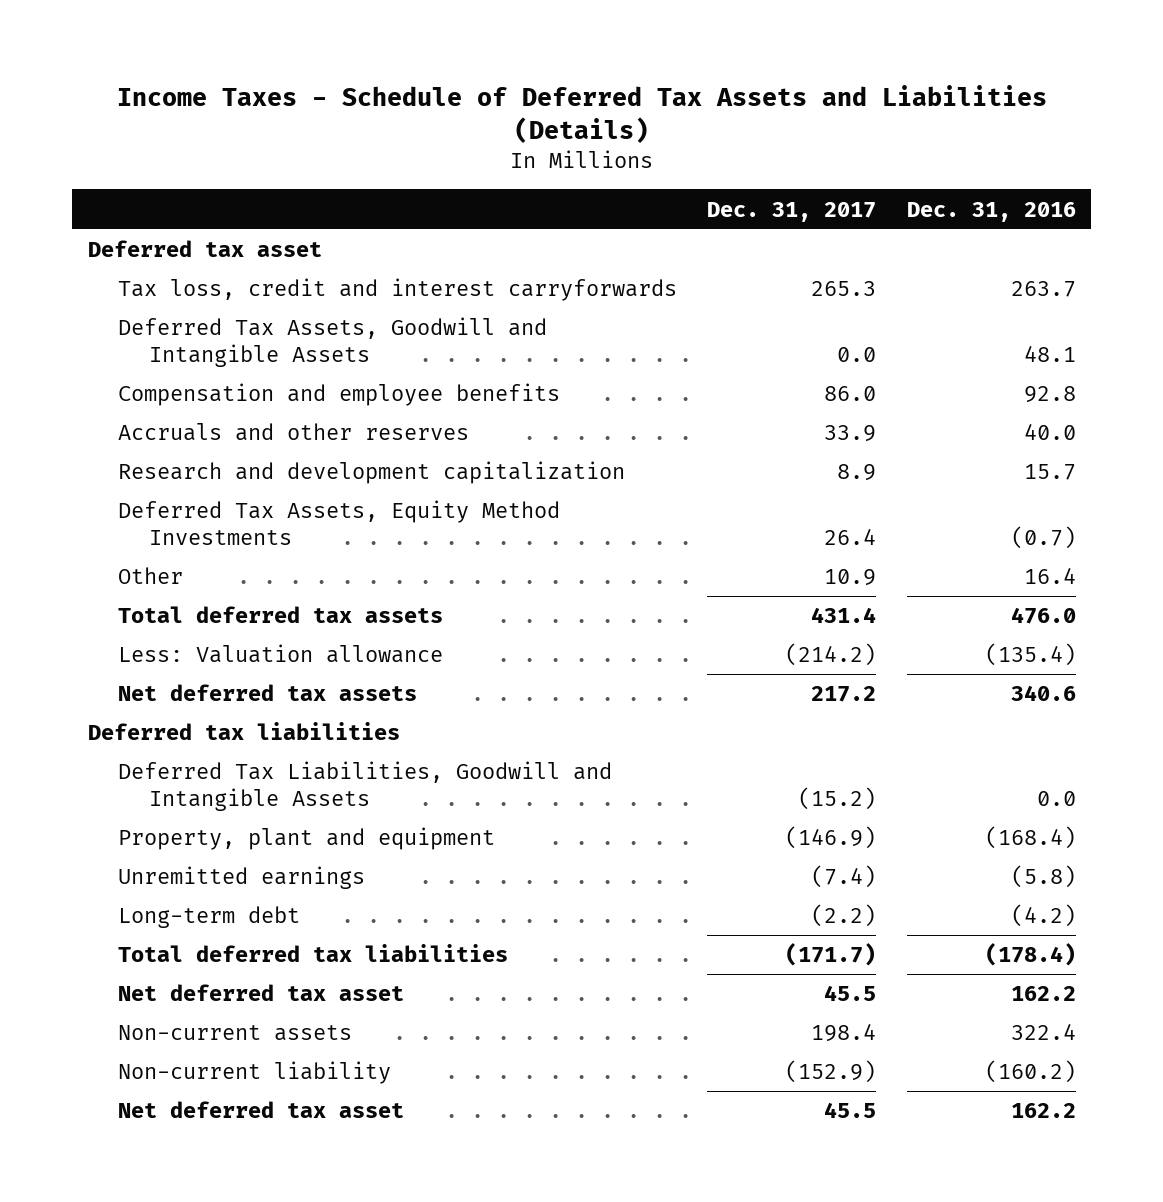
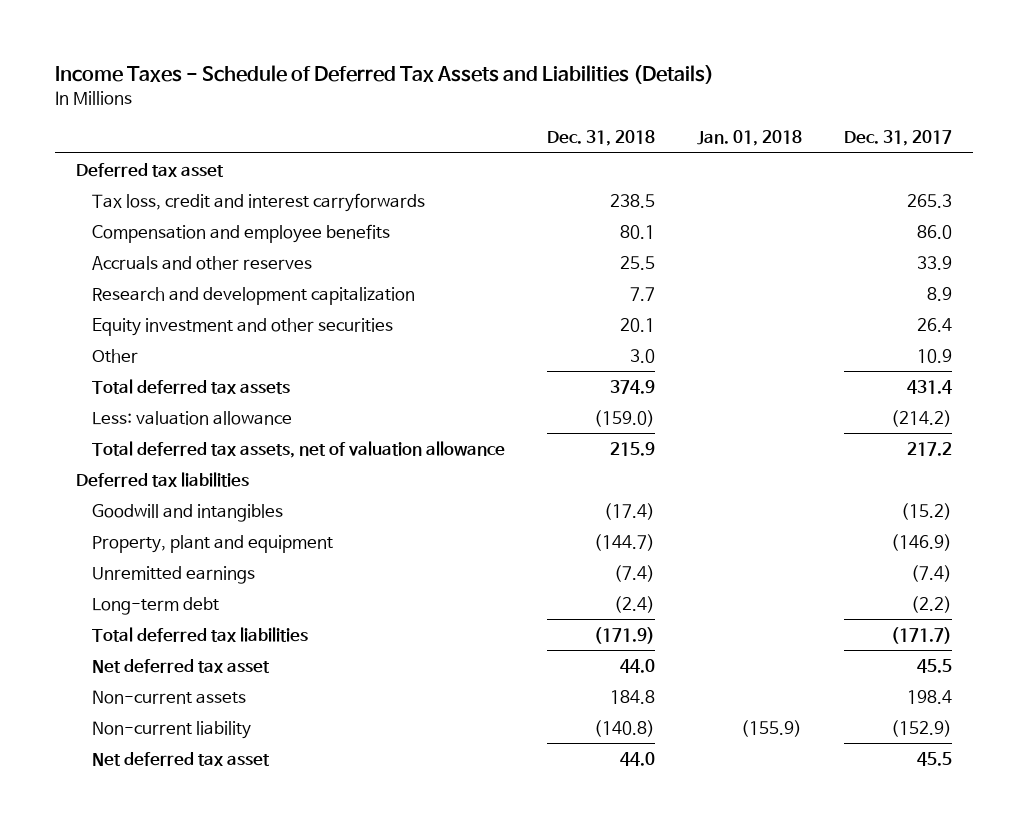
- | Dec. 31, 2017 | Dec. 31, 2016
+ | Dec. 31, 2018 | Jan. 01, 2018 | Dec. 31, 2017
- Deferred Tax Assets, Goodwill and Intangible Assets | 0.0 | 48.1
- Deferred Tax Assets, Equity Method Investments | 26.4 | (0.7)
+ Equity investment and other securities | 20.1 | | 26.4
- Less: Valuation allowance | (214.2) | (135.4)
- Net deferred tax assets | 217.2 | 340.6
+ Less: valuation allowance | (159.0) | | (214.2)
+ Total deferred tax assets, net of valuation allowance | 215.9 | | 217.2
- Deferred Tax Liabilities, Goodwill and Intangible Assets | (15.2) | 0.0
+ Goodwill and intangibles | (17.4) | | (15.2)

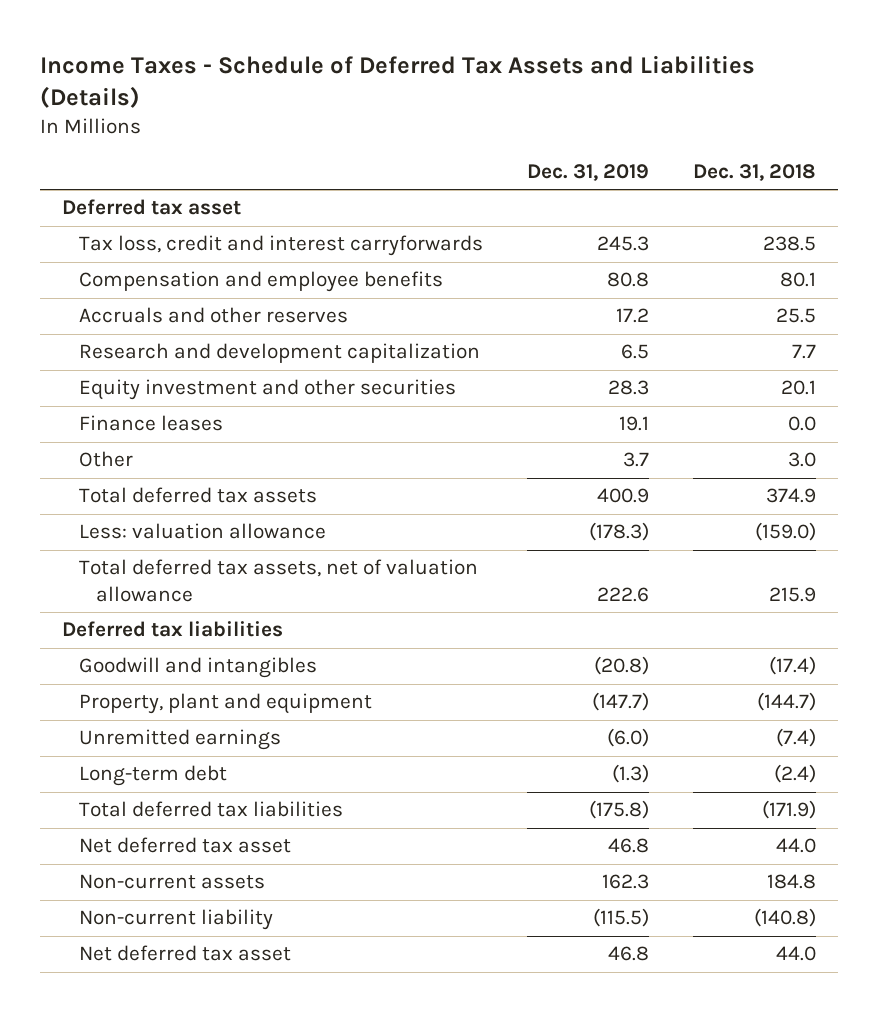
- | Dec. 31, 2018 | Jan. 01, 2018 | Dec. 31, 2017
+ | Dec. 31, 2019 | Dec. 31, 2018
+ Finance leases | 19.1 | 0.0

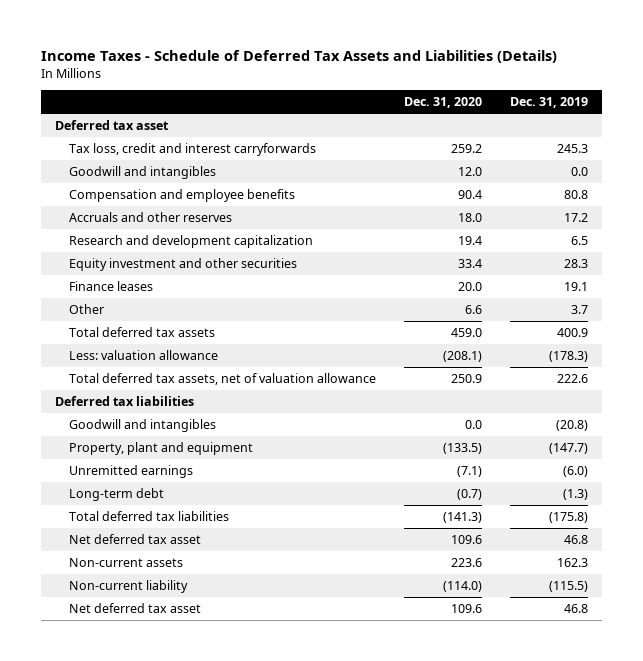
- | Dec. 31, 2019 | Dec. 31, 2018
+ | Dec. 31, 2020 | Dec. 31, 2019
+ Goodwill and intangibles | 12.0 | 0.0

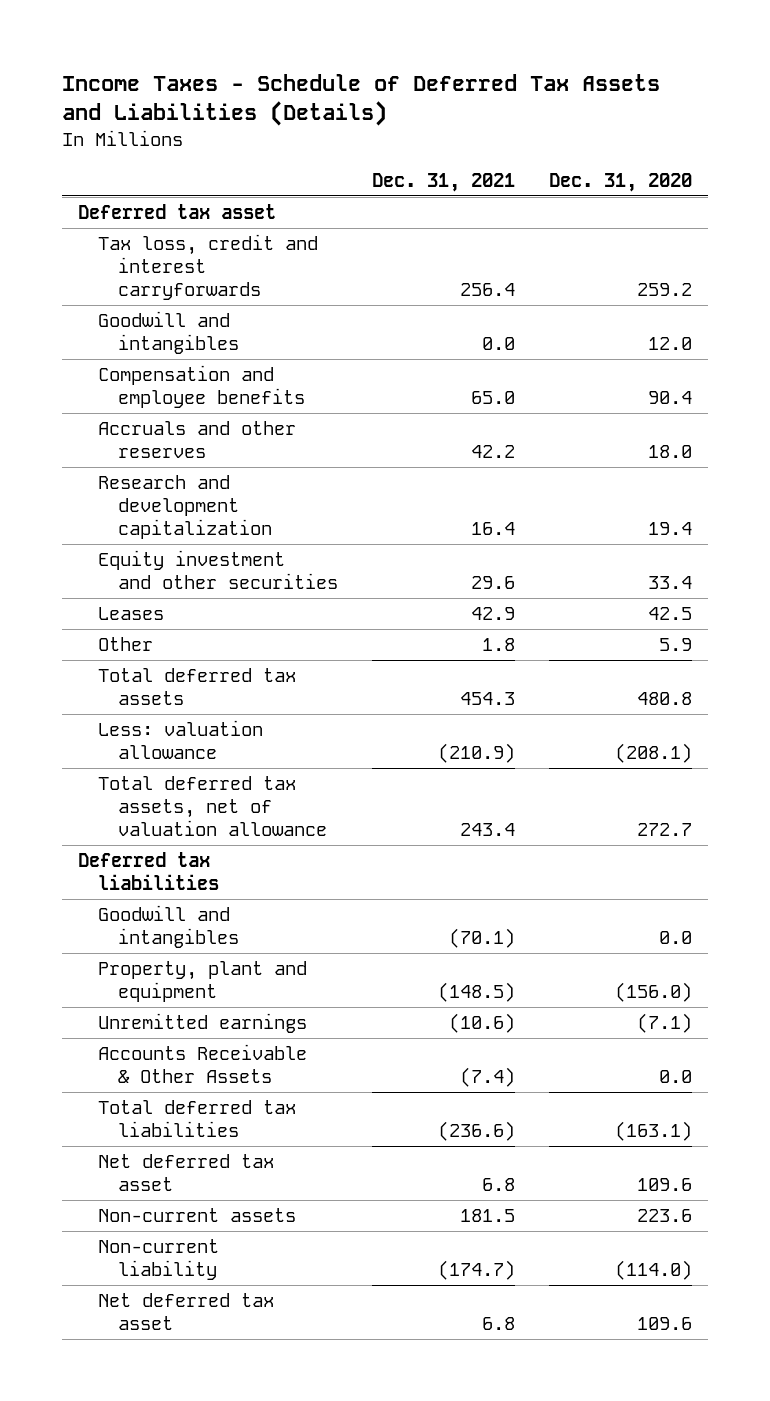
- | Dec. 31, 2020 | Dec. 31, 2019
+ | Dec. 31, 2021 | Dec. 31, 2020
- Finance leases | 20.0 | 19.1
- Other | 6.6 | 3.7
- Total deferred tax assets | 459.0 | 400.9
+ Leases | 42.9 | 42.5
+ Other | 1.8 | 5.9
+ Total deferred tax assets | 454.3 | 480.8
- Total deferred tax assets, net of valuation allowance | 250.9 | 222.6
+ Total deferred tax assets, net of valuation allowance | 243.4 | 272.7
- Property, plant and equipment | (133.5) | (147.7)
+ Property, plant and equipment | (148.5) | (156.0)
- Long-term debt | (0.7) | (1.3)
- Total deferred tax liabilities | (141.3) | (175.8)
+ Accounts Receivable & Other Assets | (7.4) | 0.0
+ Total deferred tax liabilities | (236.6) | (163.1)

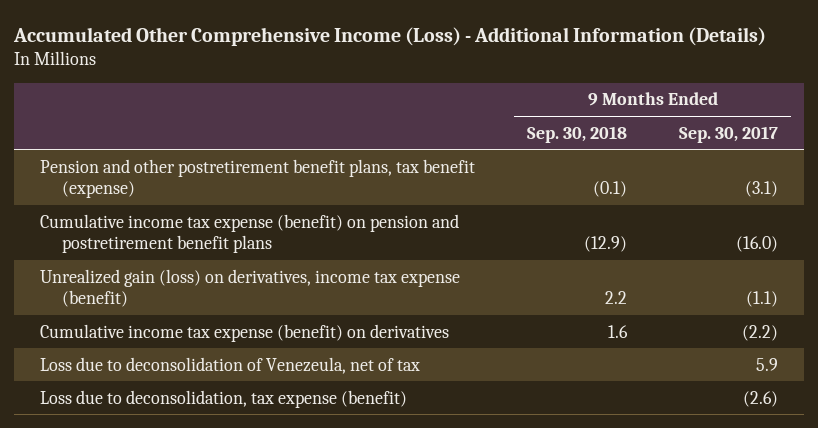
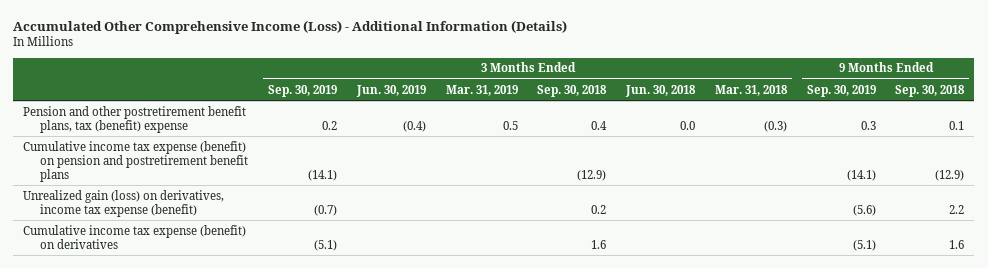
- | 9 Months Ended Sep. 30, 2018 | 9 Months Ended Sep. 30, 2017
+ | 3 Months Ended Sep. 30, 2019 | 3 Months Ended Jun. 30, 2019 | 3 Months Ended Mar. 31, 2019 | 3 Months Ended Sep. 30, 2018 | 3 Months Ended Jun. 30, 2018 | 3 Months Ended Mar. 31, 2018 | 9 Months Ended Sep. 30, 2019 | 9 Months Ended Sep. 30, 2018
- Pension and other postretirement benefit plans, tax benefit (expense) | (0.1) | (3.1)
+ Pension and other postretirement benefit plans, tax (benefit) expense | 0.2 | (0.4) | 0.5 | 0.4 | 0.0 | (0.3) | 0.3 | 0.1
- Loss due to deconsolidation of Venezeula, net of tax | | 5.9
- Loss due to deconsolidation, tax expense (benefit) | | (2.6)

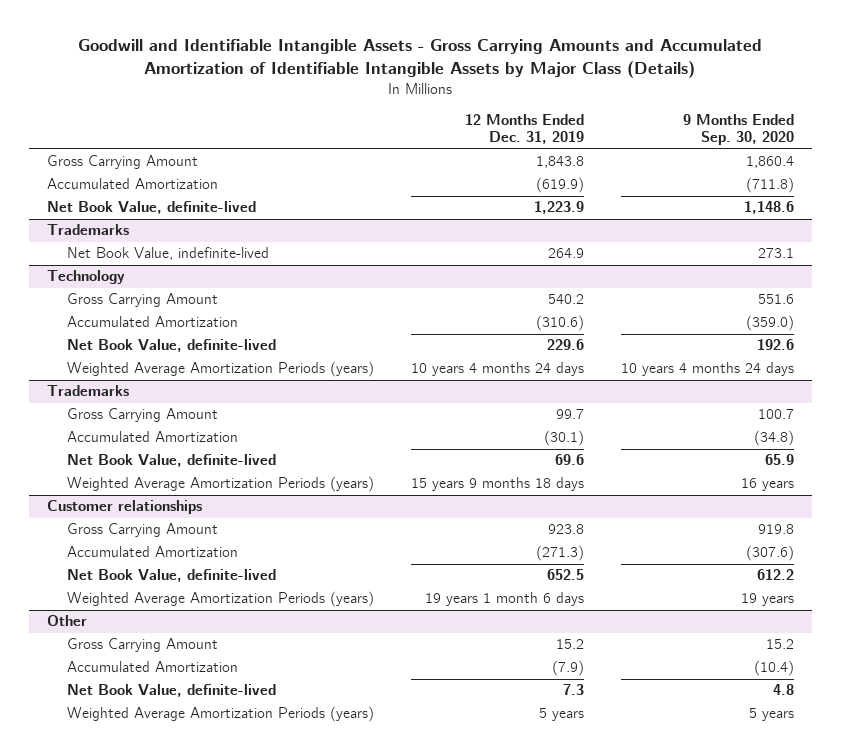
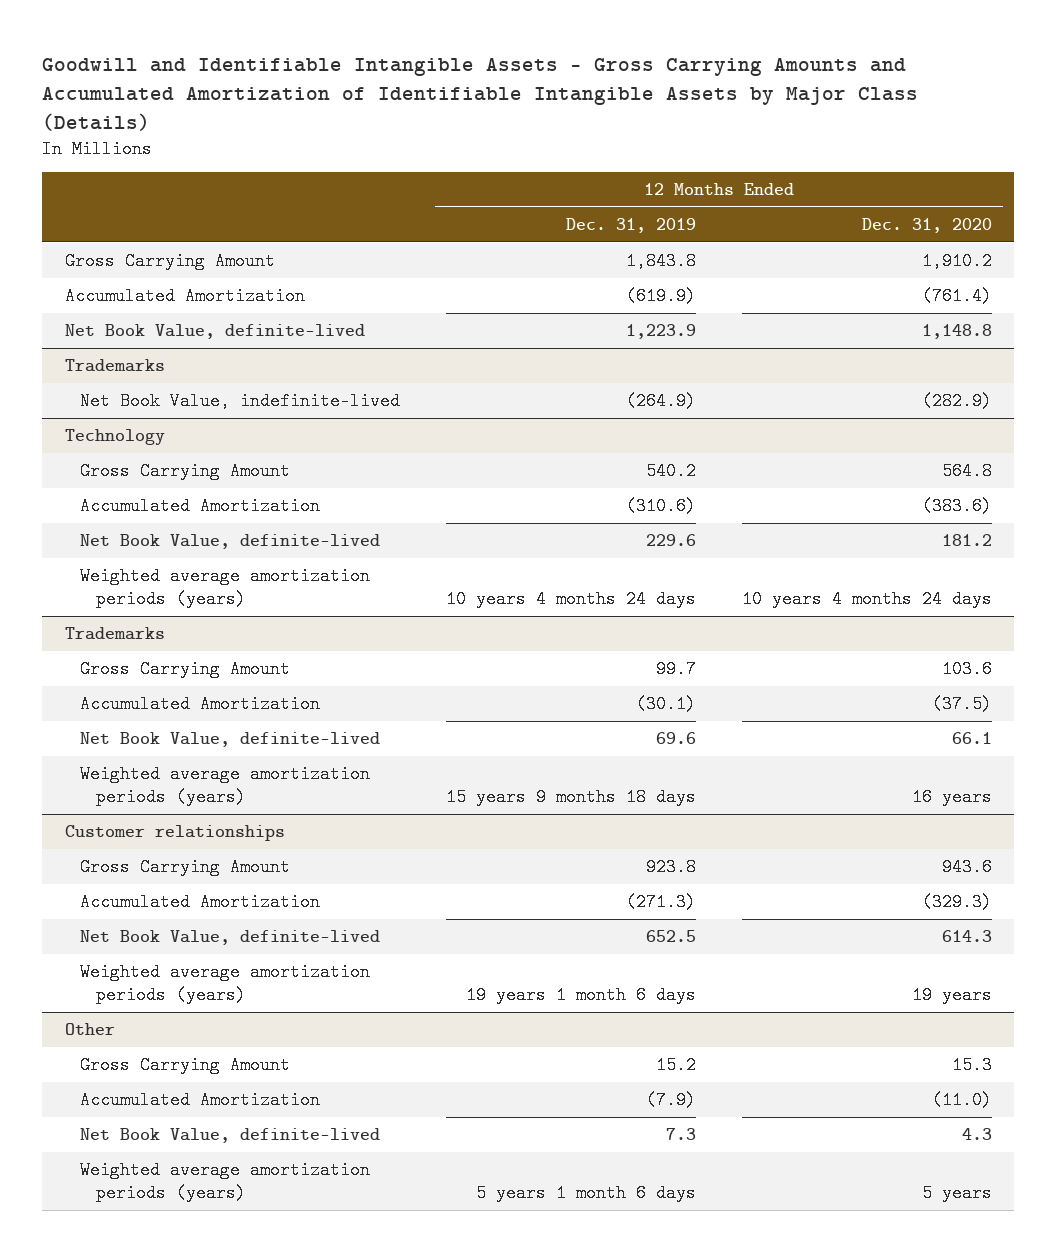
- | 12 Months Ended Dec. 31, 2019 | 9 Months Ended Sep. 30, 2020
+ | 12 Months Ended Dec. 31, 2019 | 12 Months Ended Dec. 31, 2020
@ Trademarks
- Net Book Value, indefinite-lived | 264.9 | 273.1
+ Net Book Value, indefinite-lived | (264.9) | (282.9)
@ Technology
- Weighted Average Amortization Periods (years) | 10 years 4 months 24 days | 10 years 4 months 24 days
+ Weighted average amortization periods (years) | 10 years 4 months 24 days | 10 years 4 months 24 days
@ Trademarks
- Weighted Average Amortization Periods (years) | 15 years 9 months 18 days | 16 years
+ Weighted average amortization periods (years) | 15 years 9 months 18 days | 16 years
@ Customer relationships
- Weighted Average Amortization Periods (years) | 19 years 1 month 6 days | 19 years
+ Weighted average amortization periods (years) | 19 years 1 month 6 days | 19 years
@ Other
- Weighted Average Amortization Periods (years) | 5 years | 5 years
+ Weighted average amortization periods (years) | 5 years 1 month 6 days | 5 years

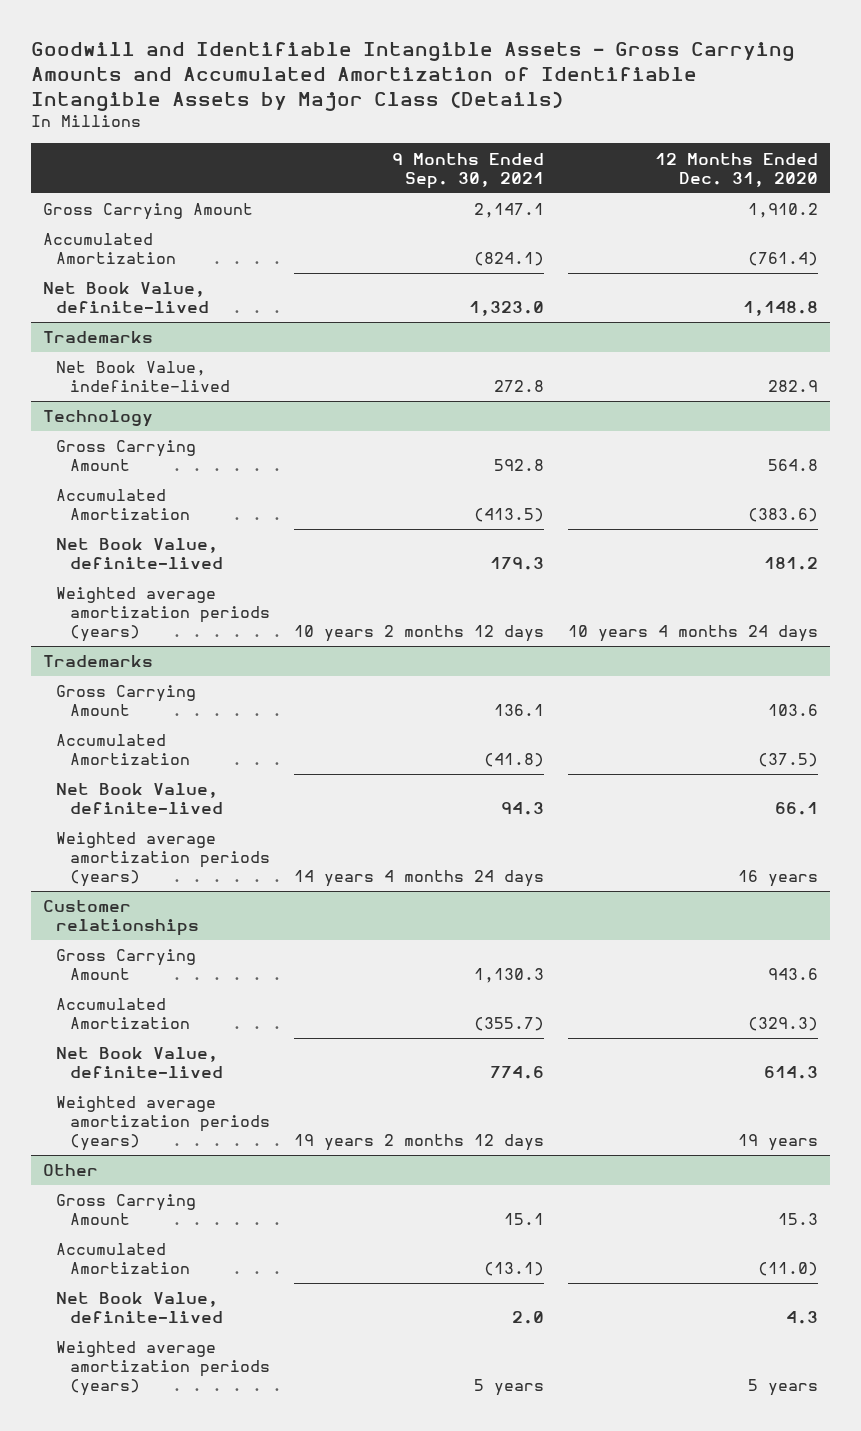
- | 12 Months Ended Dec. 31, 2019 | 12 Months Ended Dec. 31, 2020
+ | 9 Months Ended Sep. 30, 2021 | 12 Months Ended Dec. 31, 2020
@ Trademarks
- Net Book Value, indefinite-lived | (264.9) | (282.9)
+ Net Book Value, indefinite-lived | 272.8 | 282.9

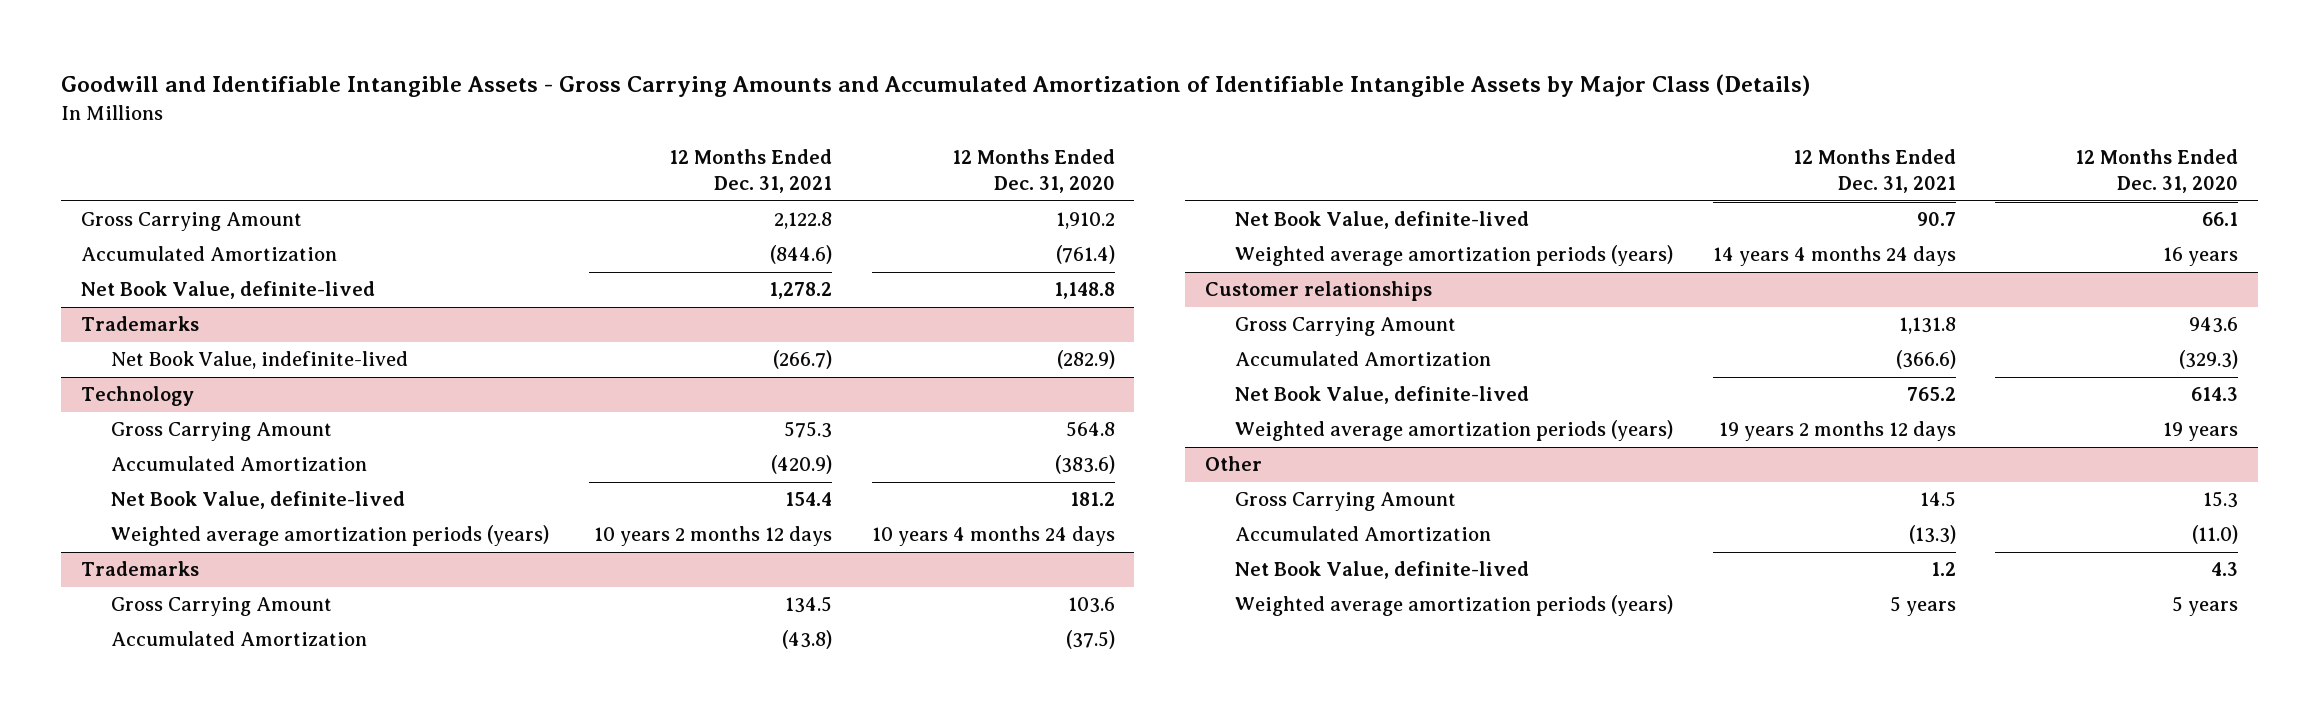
- | 9 Months Ended Sep. 30, 2021 | 12 Months Ended Dec. 31, 2020
+ | 12 Months Ended Dec. 31, 2021 | 12 Months Ended Dec. 31, 2020
@ Trademarks
- Net Book Value, indefinite-lived | 272.8 | 282.9
+ Net Book Value, indefinite-lived | (266.7) | (282.9)

